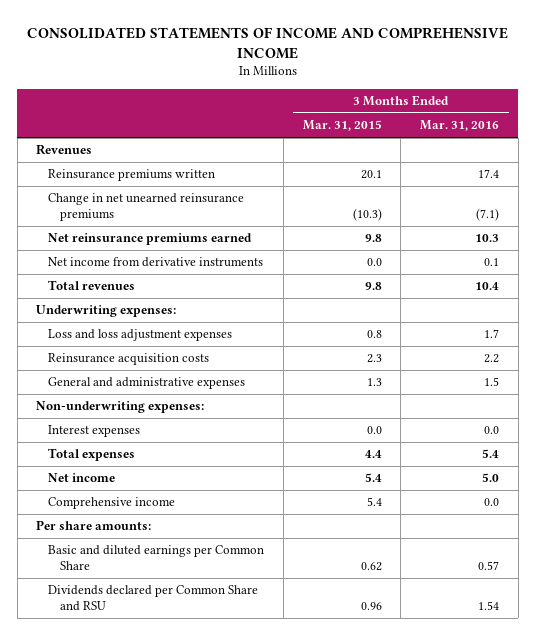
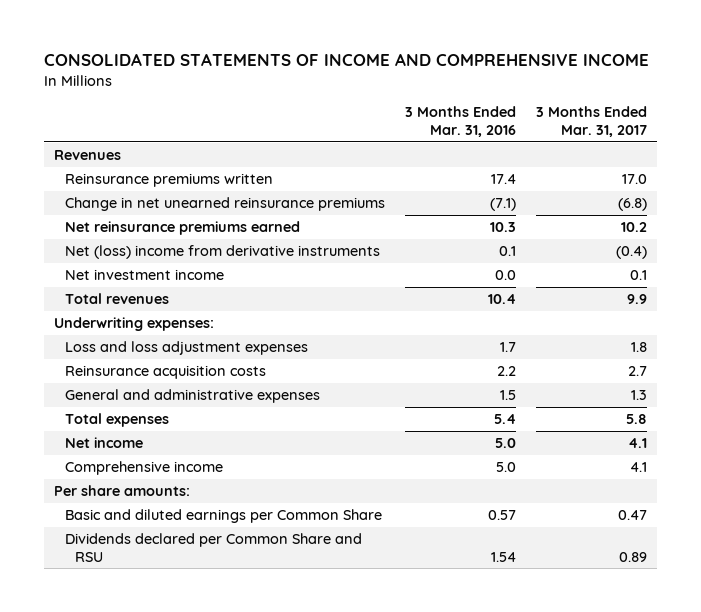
- | 3 Months Ended Mar. 31, 2015 | 3 Months Ended Mar. 31, 2016
+ | 3 Months Ended Mar. 31, 2016 | 3 Months Ended Mar. 31, 2017
- Net income from derivative instruments | 0.0 | 0.1
+ Net (loss) income from derivative instruments | 0.1 | (0.4)
+ Net investment income | 0.0 | 0.1
- Non-underwriting expenses:
- Interest expenses | 0.0 | 0.0
- Comprehensive income | 5.4 | 0.0
+ Comprehensive income | 5.0 | 4.1

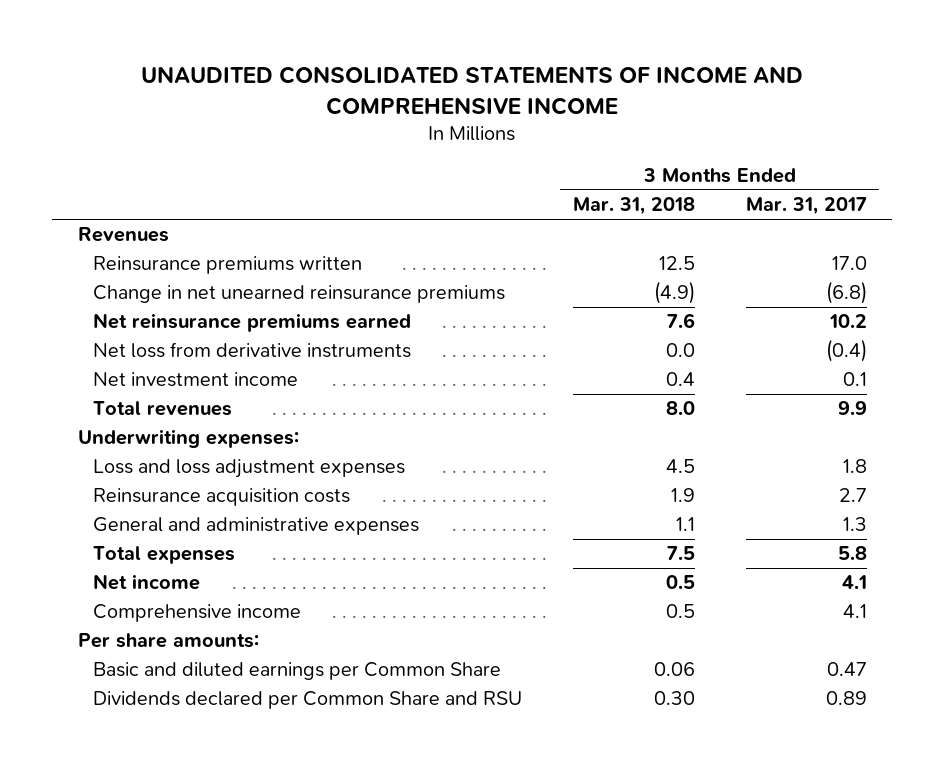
- CONSOLIDATED STATEMENTS OF INCOME AND COMPREHENSIVE INCOME
+ UNAUDITED CONSOLIDATED STATEMENTS OF INCOME AND COMPREHENSIVE INCOME
- | 3 Months Ended Mar. 31, 2016 | 3 Months Ended Mar. 31, 2017
+ | 3 Months Ended Mar. 31, 2018 | 3 Months Ended Mar. 31, 2017
- Net (loss) income from derivative instruments | 0.1 | (0.4)
+ Net loss from derivative instruments | 0.0 | (0.4)

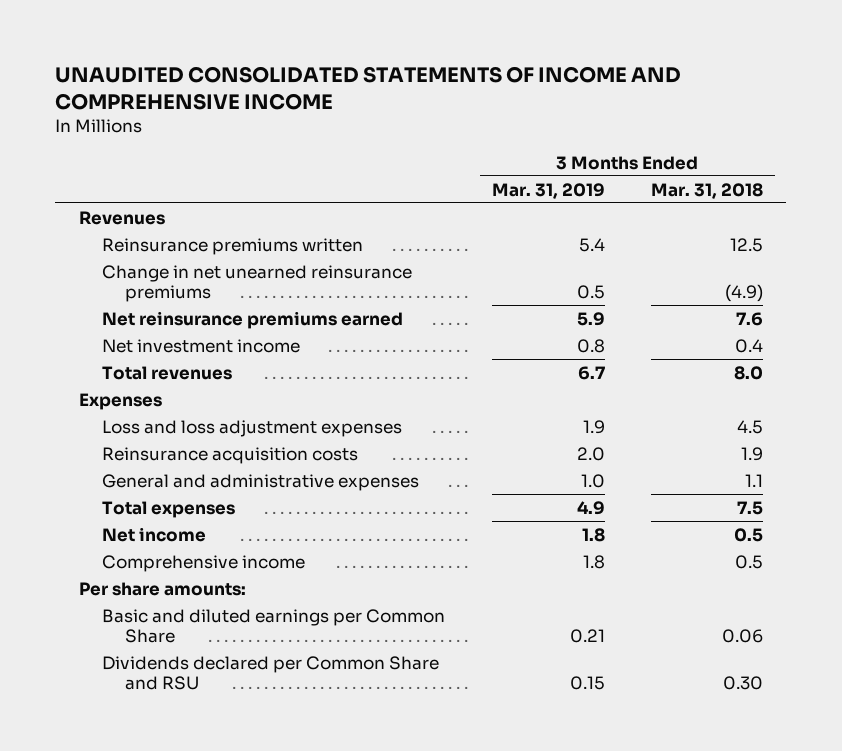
- | 3 Months Ended Mar. 31, 2018 | 3 Months Ended Mar. 31, 2017
+ | 3 Months Ended Mar. 31, 2019 | 3 Months Ended Mar. 31, 2018
- Net loss from derivative instruments | 0.0 | (0.4)
- Underwriting expenses:
+ Expenses

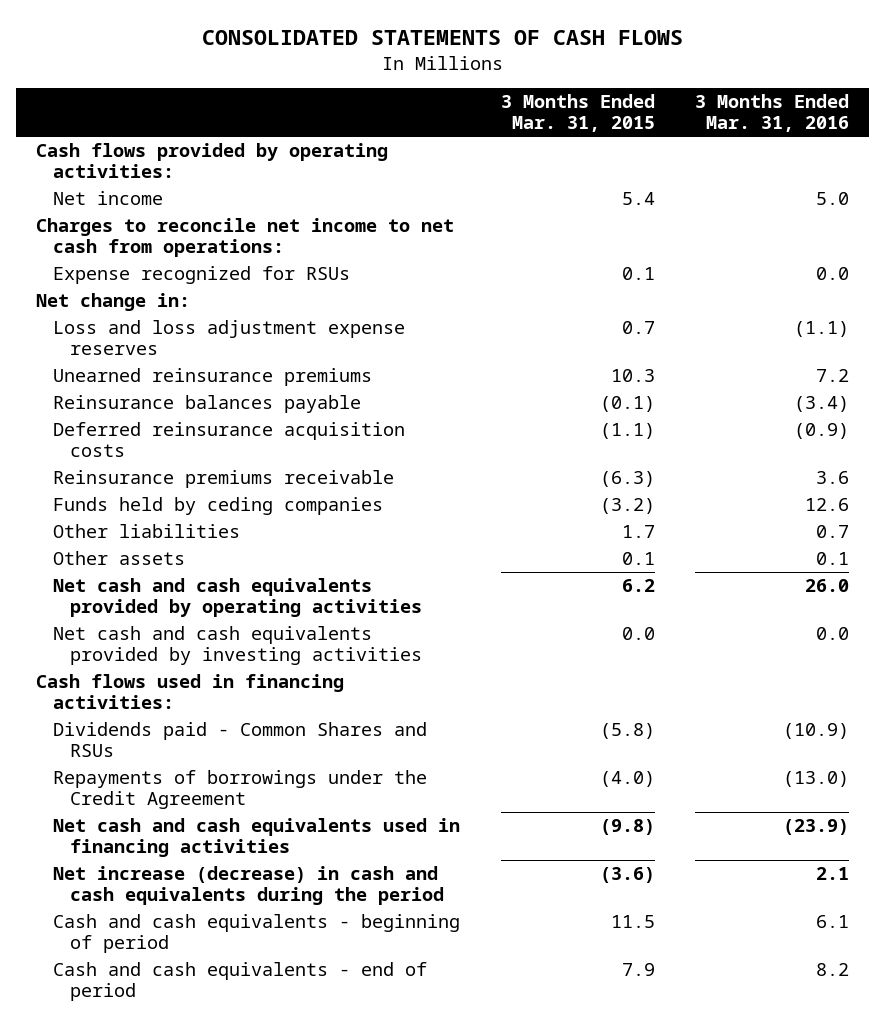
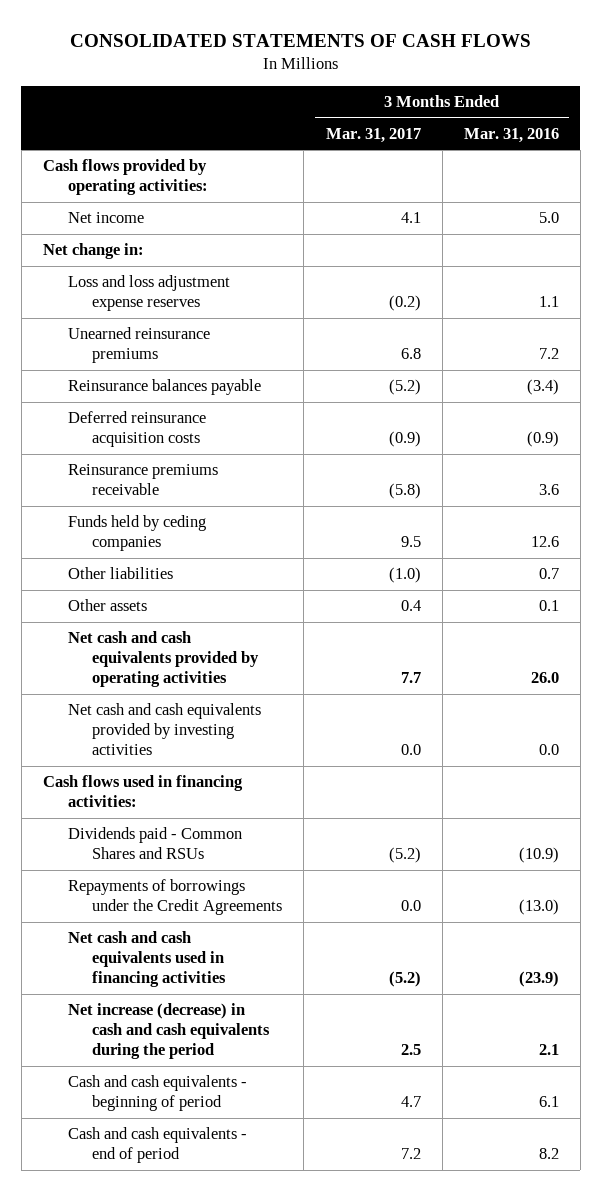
- | 3 Months Ended Mar. 31, 2015 | 3 Months Ended Mar. 31, 2016
+ | 3 Months Ended Mar. 31, 2017 | 3 Months Ended Mar. 31, 2016
- Charges to reconcile net income to net cash from operations:
- Expense recognized for RSUs | 0.1 | 0.0
- Loss and loss adjustment expense reserves | 0.7 | (1.1)
+ Loss and loss adjustment expense reserves | (0.2) | 1.1
- Repayments of borrowings under the Credit Agreement | (4.0) | (13.0)
+ Repayments of borrowings under the Credit Agreements | 0.0 | (13.0)

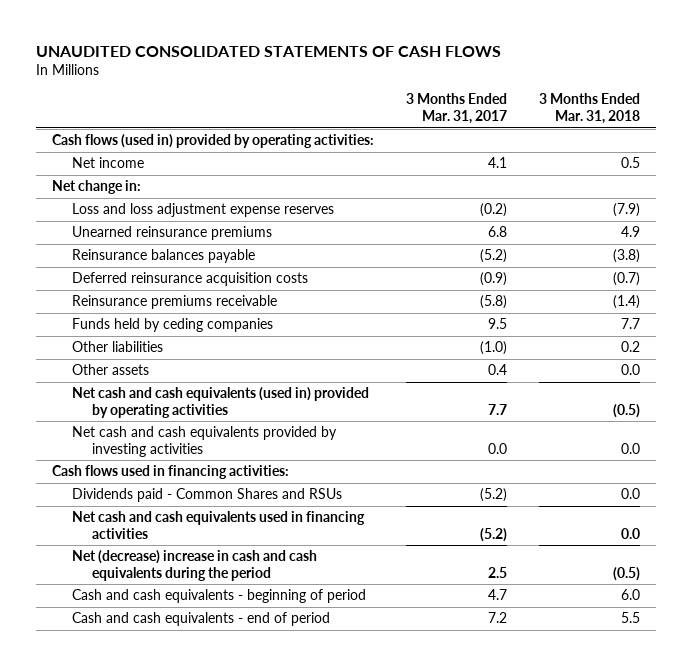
- CONSOLIDATED STATEMENTS OF CASH FLOWS
+ UNAUDITED CONSOLIDATED STATEMENTS OF CASH FLOWS
- | 3 Months Ended Mar. 31, 2017 | 3 Months Ended Mar. 31, 2016
+ | 3 Months Ended Mar. 31, 2017 | 3 Months Ended Mar. 31, 2018
- Cash flows provided by operating activities:
+ Cash flows (used in) provided by operating activities:
- Net cash and cash equivalents provided by operating activities | 7.7 | 26.0
+ Net cash and cash equivalents (used in) provided by operating activities | 7.7 | (0.5)
- Repayments of borrowings under the Credit Agreements | 0.0 | (13.0)
- Net increase (decrease) in cash and cash equivalents during the period | 2.5 | 2.1
+ Net (decrease) increase in cash and cash equivalents during the period | 2.5 | (0.5)

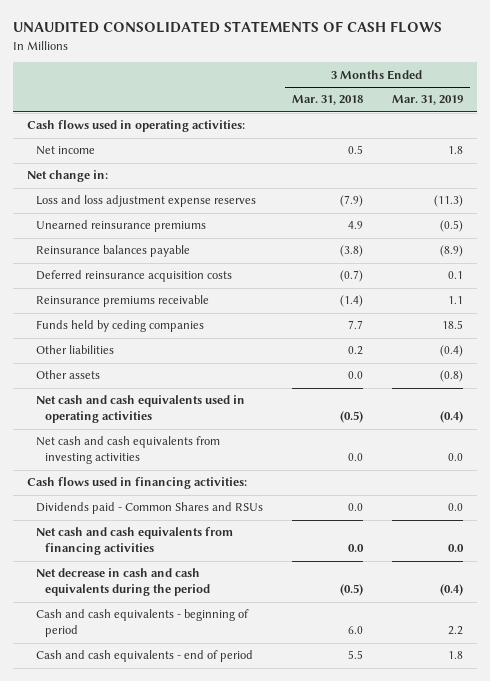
- | 3 Months Ended Mar. 31, 2017 | 3 Months Ended Mar. 31, 2018
+ | 3 Months Ended Mar. 31, 2018 | 3 Months Ended Mar. 31, 2019
- Cash flows (used in) provided by operating activities:
+ Cash flows used in operating activities:
- Net cash and cash equivalents (used in) provided by operating activities | 7.7 | (0.5)
- Net cash and cash equivalents provided by investing activities | 0.0 | 0.0
+ Net cash and cash equivalents used in operating activities | (0.5) | (0.4)
+ Net cash and cash equivalents from investing activities | 0.0 | 0.0
- Net cash and cash equivalents used in financing activities | (5.2) | 0.0
- Net (decrease) increase in cash and cash equivalents during the period | 2.5 | (0.5)
+ Net cash and cash equivalents from financing activities | 0.0 | 0.0
+ Net decrease in cash and cash equivalents during the period | (0.5) | (0.4)

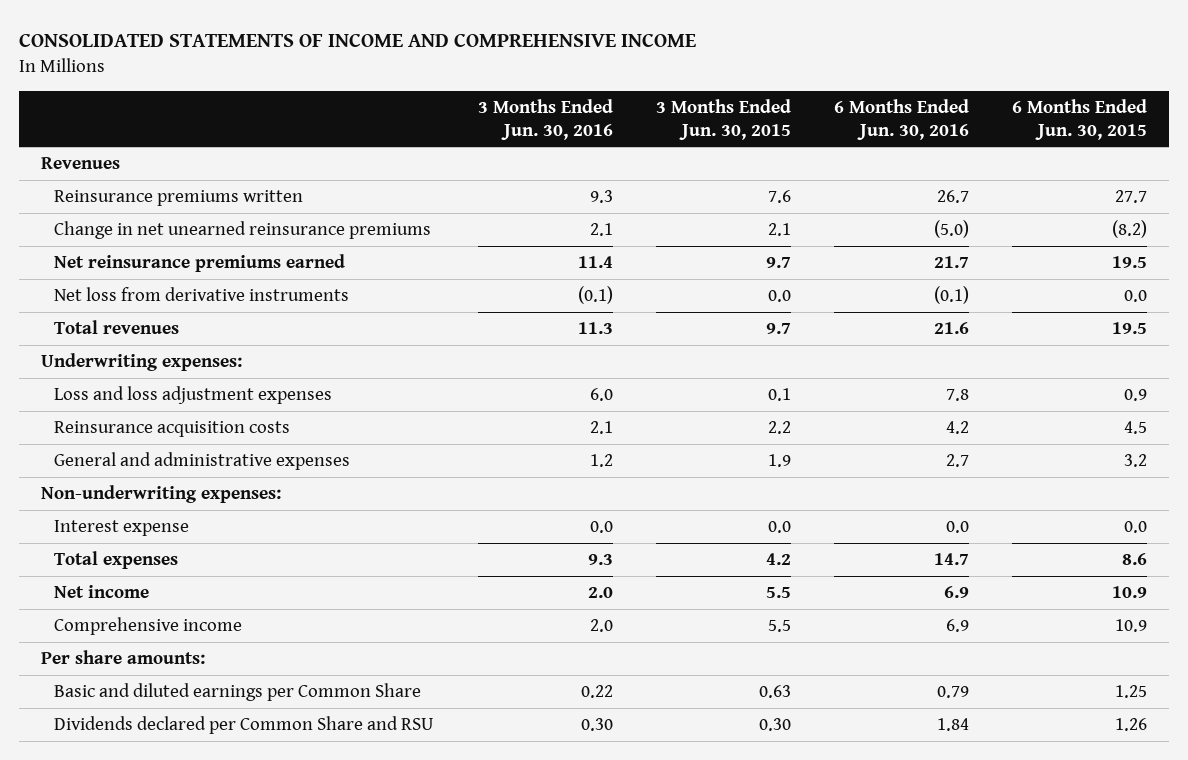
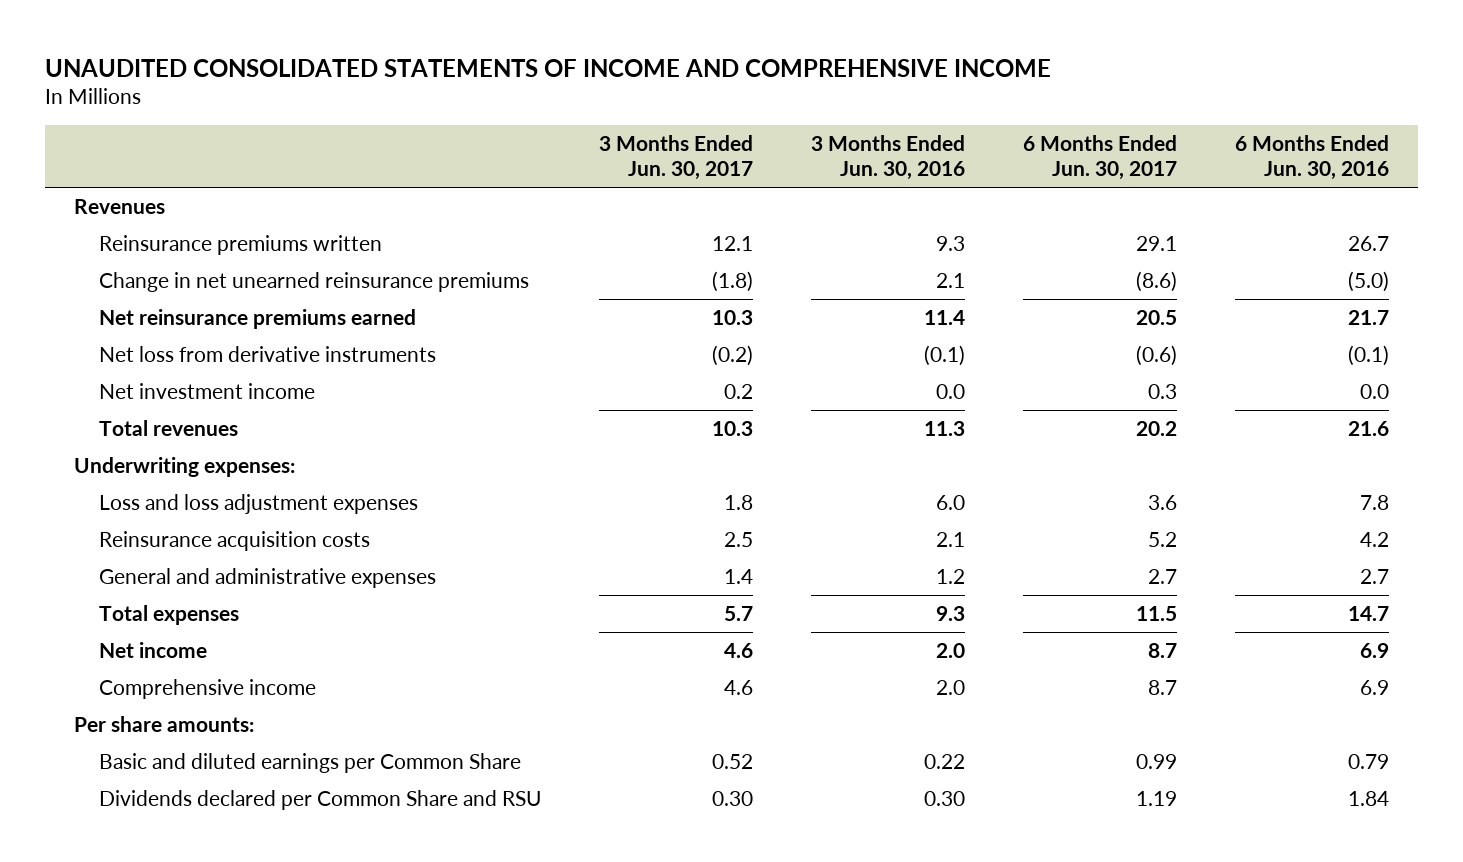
- CONSOLIDATED STATEMENTS OF INCOME AND COMPREHENSIVE INCOME
+ UNAUDITED CONSOLIDATED STATEMENTS OF INCOME AND COMPREHENSIVE INCOME
- | 3 Months Ended Jun. 30, 2016 | 3 Months Ended Jun. 30, 2015 | 6 Months Ended Jun. 30, 2016 | 6 Months Ended Jun. 30, 2015
+ | 3 Months Ended Jun. 30, 2017 | 3 Months Ended Jun. 30, 2016 | 6 Months Ended Jun. 30, 2017 | 6 Months Ended Jun. 30, 2016
+ Net investment income | 0.2 | 0.0 | 0.3 | 0.0
- Non-underwriting expenses:
- Interest expense | 0.0 | 0.0 | 0.0 | 0.0

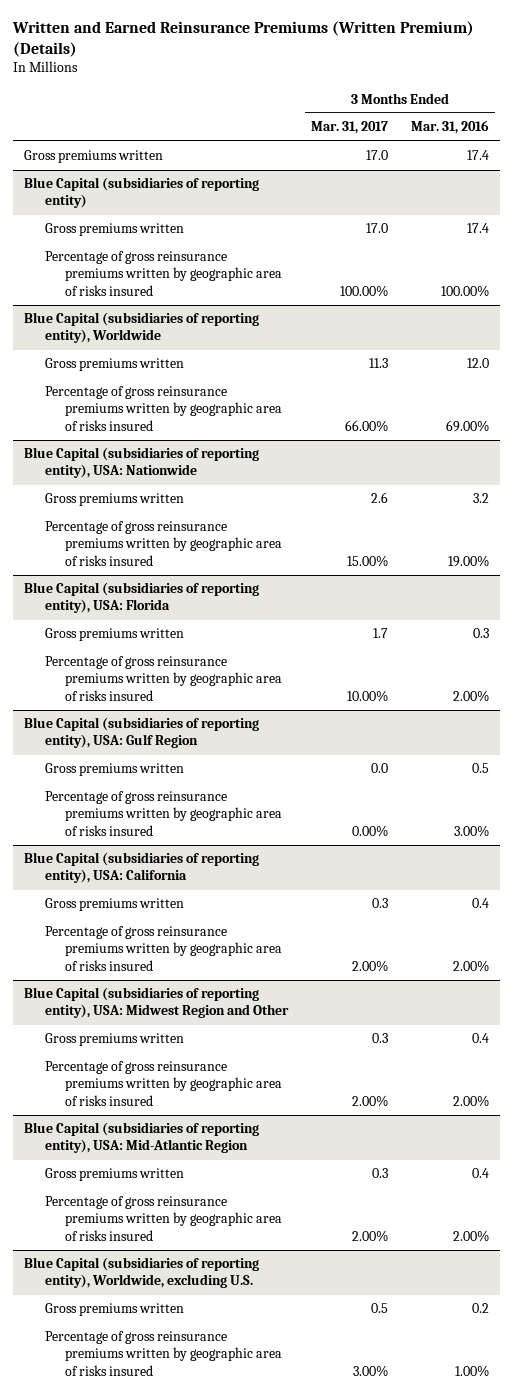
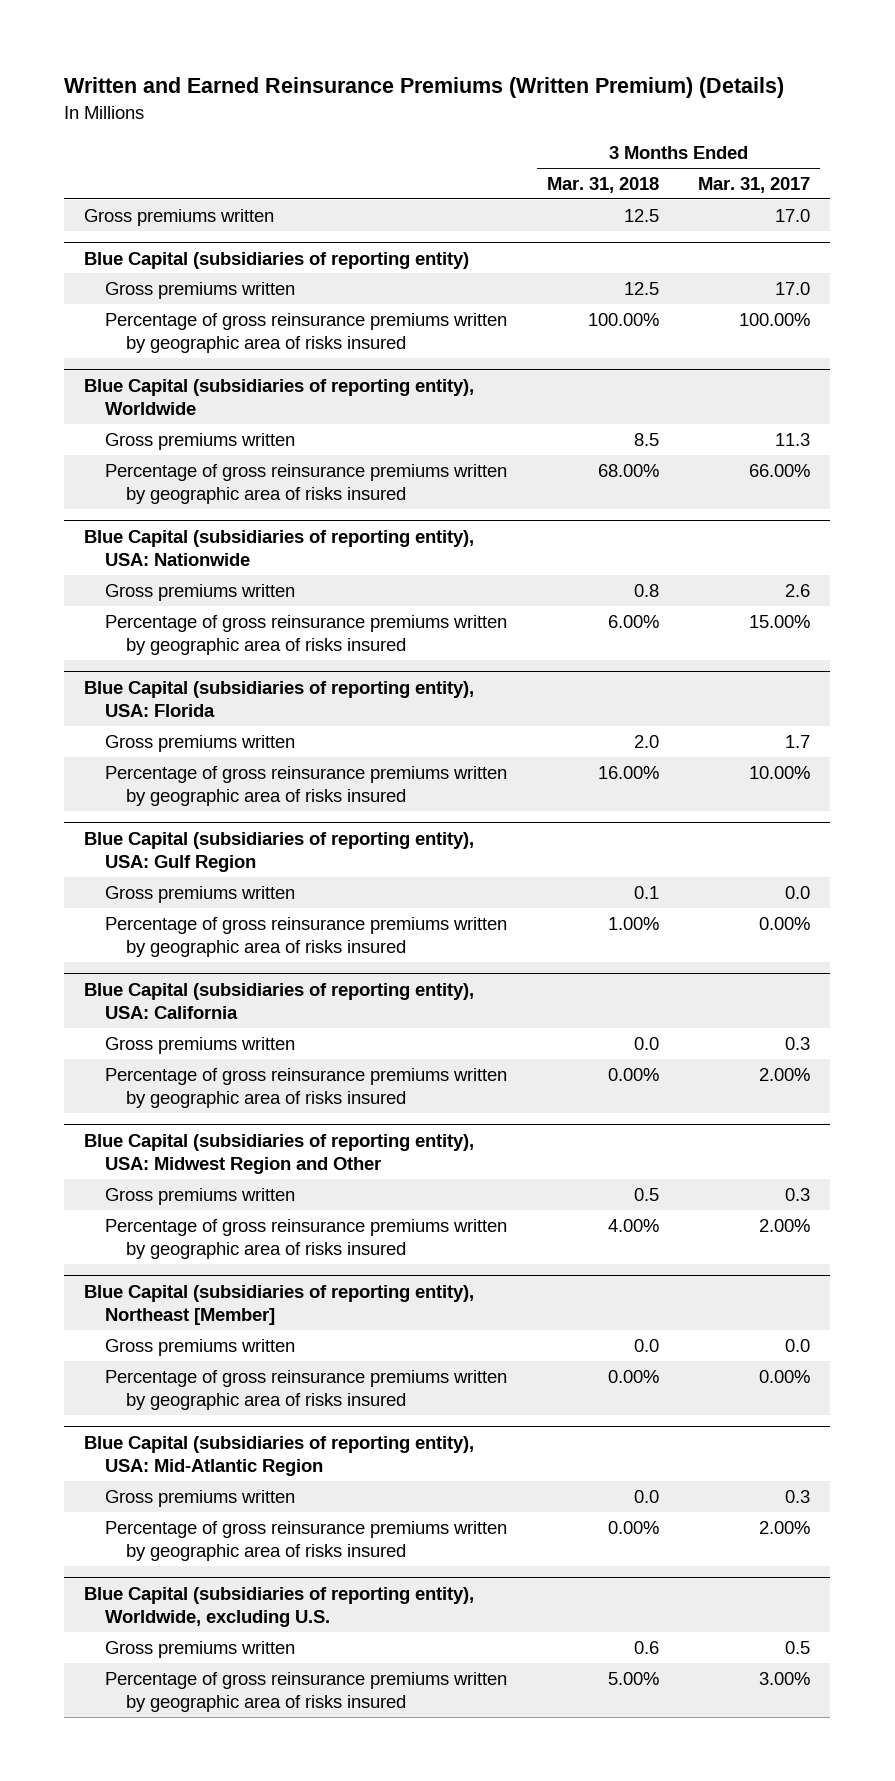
- | 3 Months Ended Mar. 31, 2017 | 3 Months Ended Mar. 31, 2016
+ | 3 Months Ended Mar. 31, 2018 | 3 Months Ended Mar. 31, 2017
+ Blue Capital (subsidiaries of reporting entity), Northeast [Member]
+ Gross premiums written | 0.0 | 0.0
+ Percentage of gross reinsurance premiums written by geographic area of risks insured | 0.00% | 0.00%

